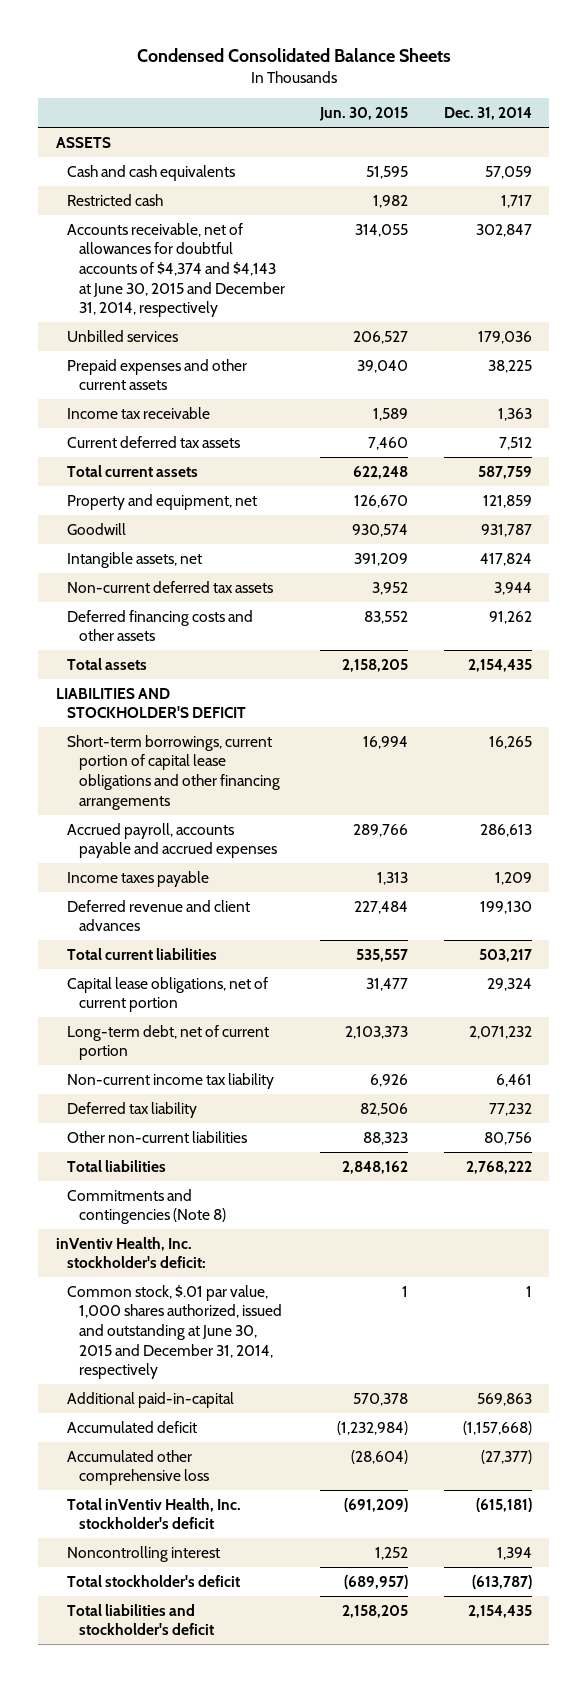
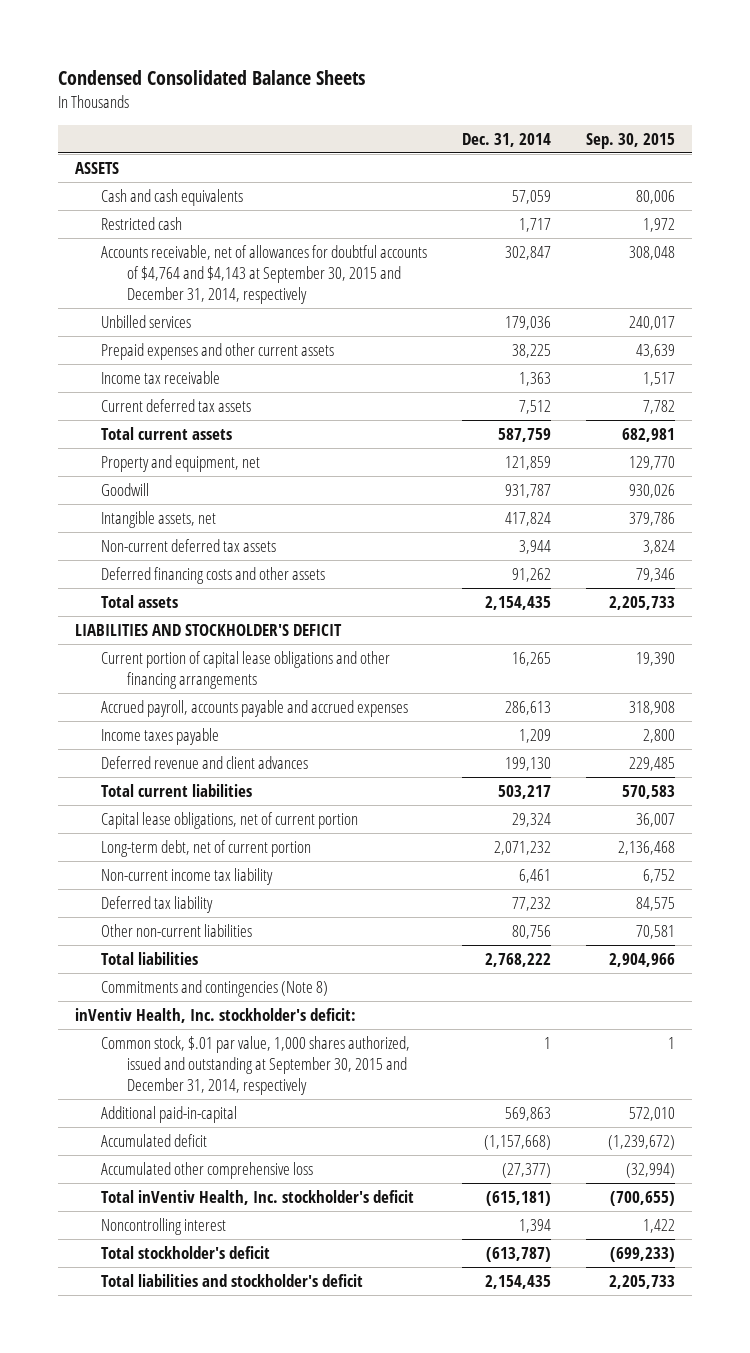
- | Jun. 30, 2015 | Dec. 31, 2014
+ | Dec. 31, 2014 | Sep. 30, 2015
- Accounts receivable, net of allowances for doubtful accounts of $4,374 and $4,143 at June 30, 2015 and December 31, 2014, respectively | 314,055 | 302,847
+ Accounts receivable, net of allowances for doubtful accounts of $4,764 and $4,143 at September 30, 2015 and December 31, 2014, respectively | 302,847 | 308,048
- Short-term borrowings, current portion of capital lease obligations and other financing arrangements | 16,994 | 16,265
+ Current portion of capital lease obligations and other financing arrangements | 16,265 | 19,390
- Common stock, $.01 par value, 1,000 shares authorized, issued and outstanding at June 30, 2015 and December 31, 2014, respectively | 1 | 1
+ Common stock, $.01 par value, 1,000 shares authorized, issued and outstanding at September 30, 2015 and December 31, 2014, respectively | 1 | 1

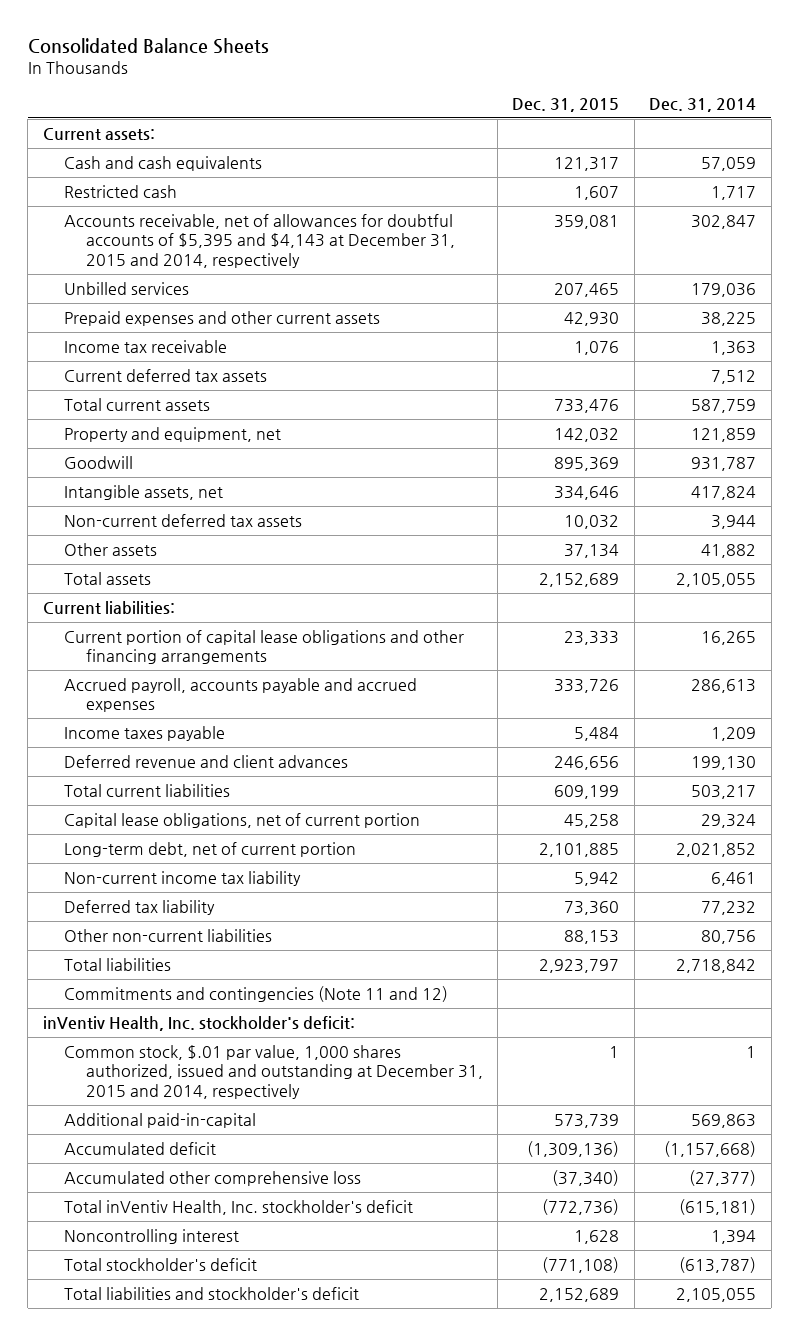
- Condensed Consolidated Balance Sheets
+ Consolidated Balance Sheets
- | Dec. 31, 2014 | Sep. 30, 2015
+ | Dec. 31, 2015 | Dec. 31, 2014
- ASSETS
+ Current assets:
- Accounts receivable, net of allowances for doubtful accounts of $4,764 and $4,143 at September 30, 2015 and December 31, 2014, respectively | 302,847 | 308,048
+ Accounts receivable, net of allowances for doubtful accounts of $5,395 and $4,143 at December 31, 2015 and 2014, respectively | 359,081 | 302,847
- Deferred financing costs and other assets | 91,262 | 79,346
- Total assets | 2,154,435 | 2,205,733
- LIABILITIES AND STOCKHOLDER'S DEFICIT
+ Other assets | 37,134 | 41,882
+ Total assets | 2,152,689 | 2,105,055
+ Current liabilities:
- Long-term debt, net of current portion | 2,071,232 | 2,136,468
+ Long-term debt, net of current portion | 2,101,885 | 2,021,852
- Total liabilities | 2,768,222 | 2,904,966
- Commitments and contingencies (Note 8)
+ Total liabilities | 2,923,797 | 2,718,842
+ Commitments and contingencies (Note 11 and 12)
- Common stock, $.01 par value, 1,000 shares authorized, issued and outstanding at September 30, 2015 and December 31, 2014, respectively | 1 | 1
+ Common stock, $.01 par value, 1,000 shares authorized, issued and outstanding at December 31, 2015 and 2014, respectively | 1 | 1
- Total liabilities and stockholder's deficit | 2,154,435 | 2,205,733
+ Total liabilities and stockholder's deficit | 2,152,689 | 2,105,055

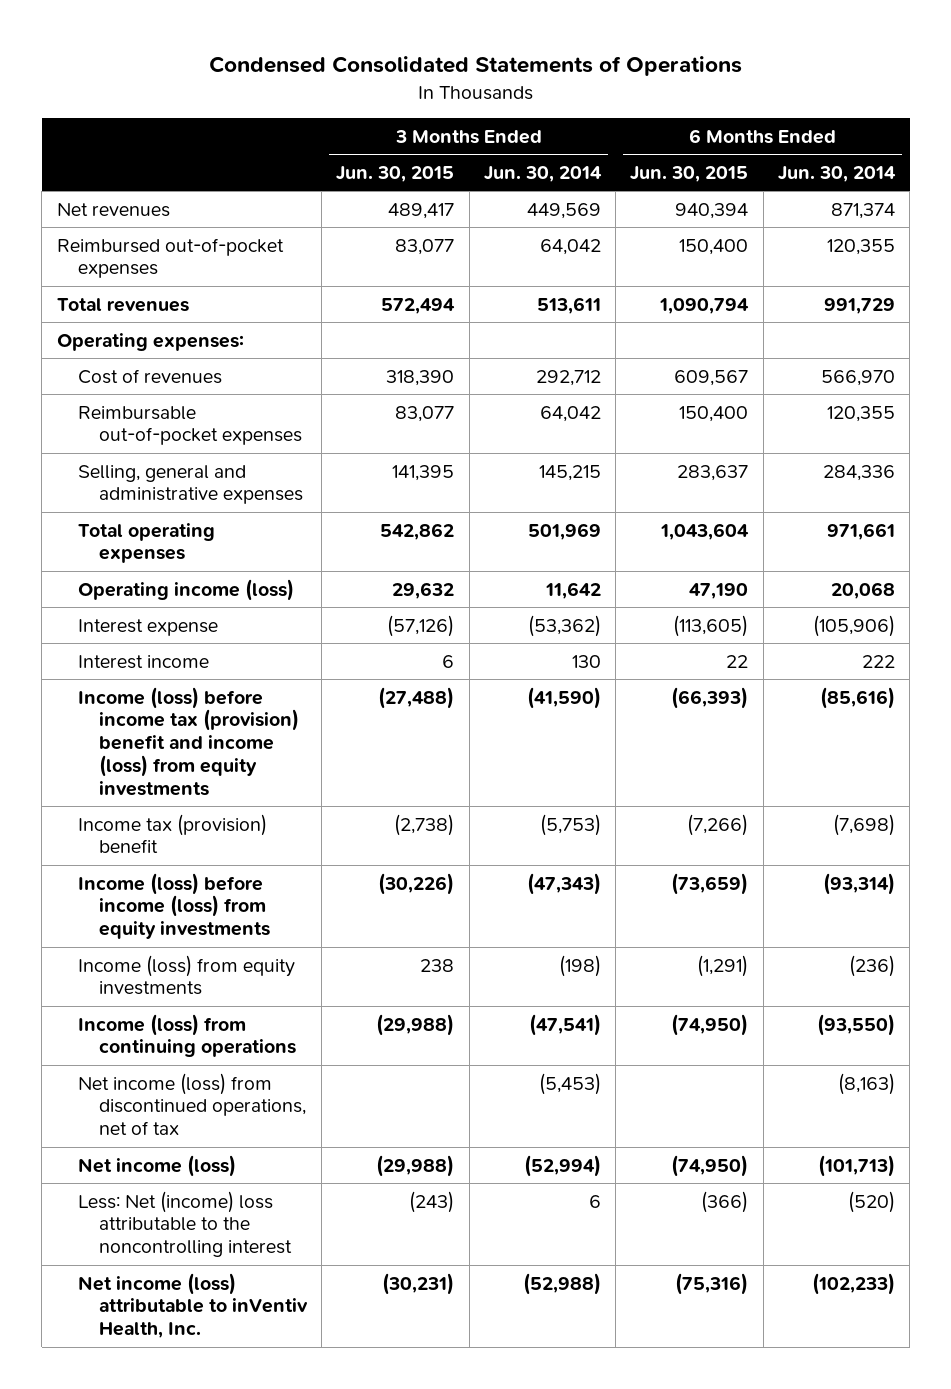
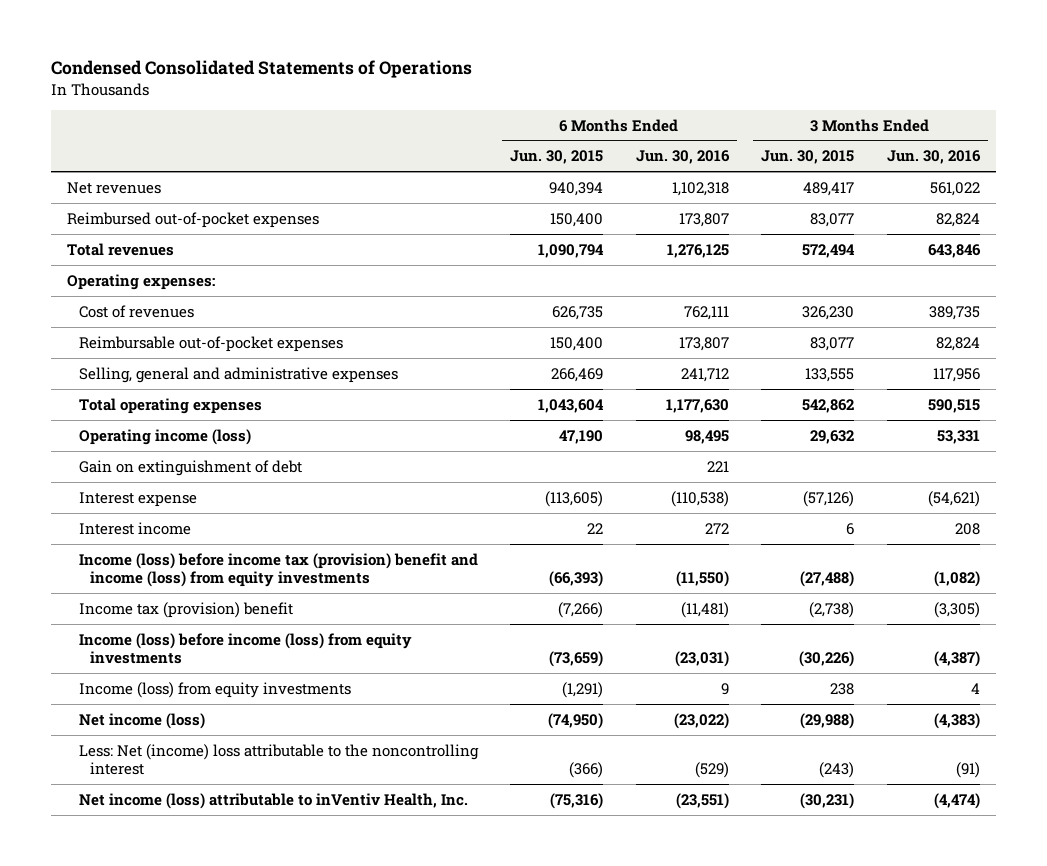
- | 3 Months Ended Jun. 30, 2015 | 3 Months Ended Jun. 30, 2014 | 6 Months Ended Jun. 30, 2015 | 6 Months Ended Jun. 30, 2014
+ | 6 Months Ended Jun. 30, 2015 | 6 Months Ended Jun. 30, 2016 | 3 Months Ended Jun. 30, 2015 | 3 Months Ended Jun. 30, 2016
- Cost of revenues | 318,390 | 292,712 | 609,567 | 566,970
+ Cost of revenues | 626,735 | 762,111 | 326,230 | 389,735
- Selling, general and administrative expenses | 141,395 | 145,215 | 283,637 | 284,336
+ Selling, general and administrative expenses | 266,469 | 241,712 | 133,555 | 117,956
+ Gain on extinguishment of debt | | 221 | |
- Income (loss) from continuing operations | (29,988) | (47,541) | (74,950) | (93,550)
- Net income (loss) from discontinued operations, net of tax | | (5,453) | | (8,163)

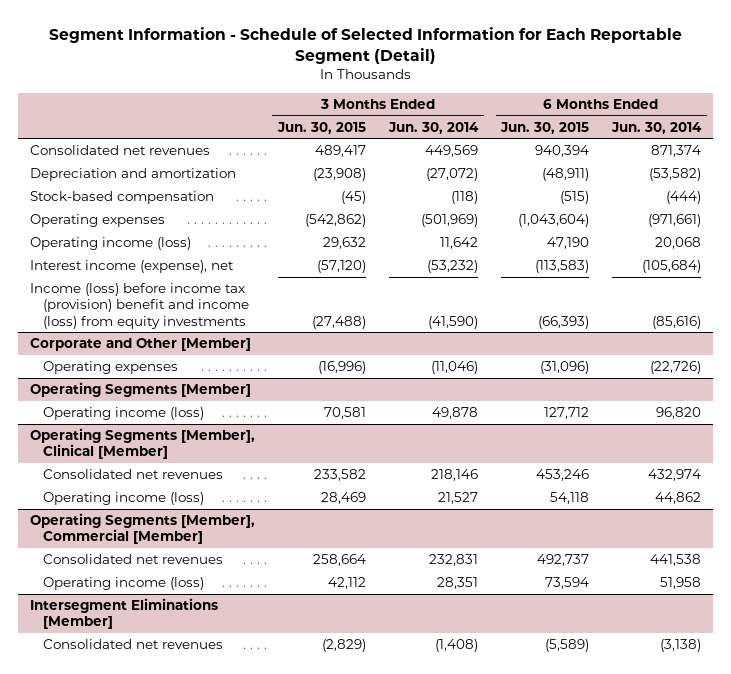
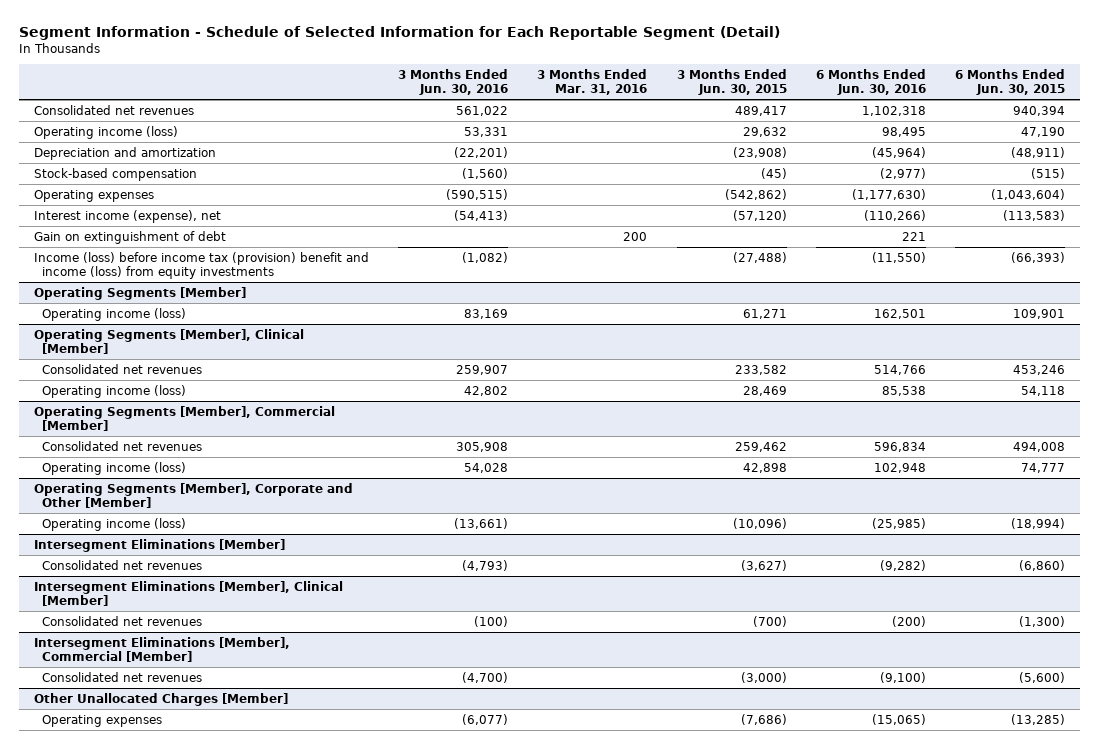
- | 3 Months Ended Jun. 30, 2015 | 3 Months Ended Jun. 30, 2014 | 6 Months Ended Jun. 30, 2015 | 6 Months Ended Jun. 30, 2014
+ | 3 Months Ended Jun. 30, 2016 | 3 Months Ended Mar. 31, 2016 | 3 Months Ended Jun. 30, 2015 | 6 Months Ended Jun. 30, 2016 | 6 Months Ended Jun. 30, 2015
moved up: Operating income (loss) | 53,331 | | 29,632 | 98,495 | 47,190
+ Gain on extinguishment of debt | | 200 | | 221 |
- Corporate and Other [Member]
- Operating expenses | (16,996) | (11,046) | (31,096) | (22,726)
@ Operating Segments [Member]
- Operating income (loss) | 70,581 | 49,878 | 127,712 | 96,820
+ Operating income (loss) | 83,169 | | 61,271 | 162,501 | 109,901
@ Operating Segments [Member], Commercial [Member]
- Consolidated net revenues | 258,664 | 232,831 | 492,737 | 441,538
- Operating income (loss) | 42,112 | 28,351 | 73,594 | 51,958
+ Consolidated net revenues | 305,908 | | 259,462 | 596,834 | 494,008
+ Operating income (loss) | 54,028 | | 42,898 | 102,948 | 74,777
+ Operating Segments [Member], Corporate and Other [Member]
+ Operating income (loss) | (13,661) | | (10,096) | (25,985) | (18,994)
@ Intersegment Eliminations [Member]
- Consolidated net revenues | (2,829) | (1,408) | (5,589) | (3,138)
+ Consolidated net revenues | (4,793) | | (3,627) | (9,282) | (6,860)
+ Intersegment Eliminations [Member], Clinical [Member]
+ Consolidated net revenues | (100) | | (700) | (200) | (1,300)
+ Intersegment Eliminations [Member], Commercial [Member]
+ Consolidated net revenues | (4,700) | | (3,000) | (9,100) | (5,600)
+ Other Unallocated Charges [Member]
+ Operating expenses | (6,077) | | (7,686) | (15,065) | (13,285)

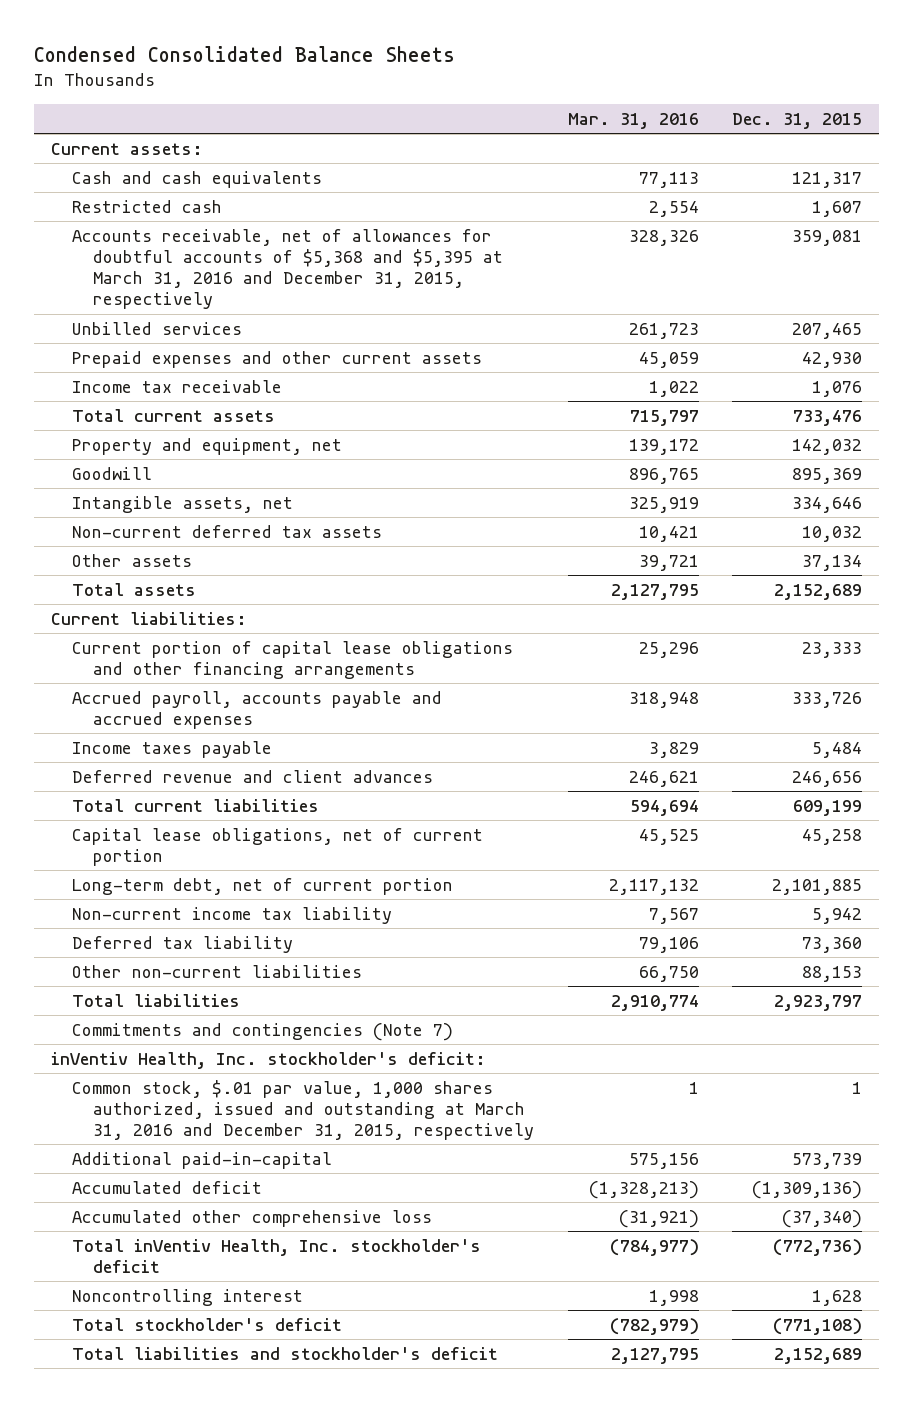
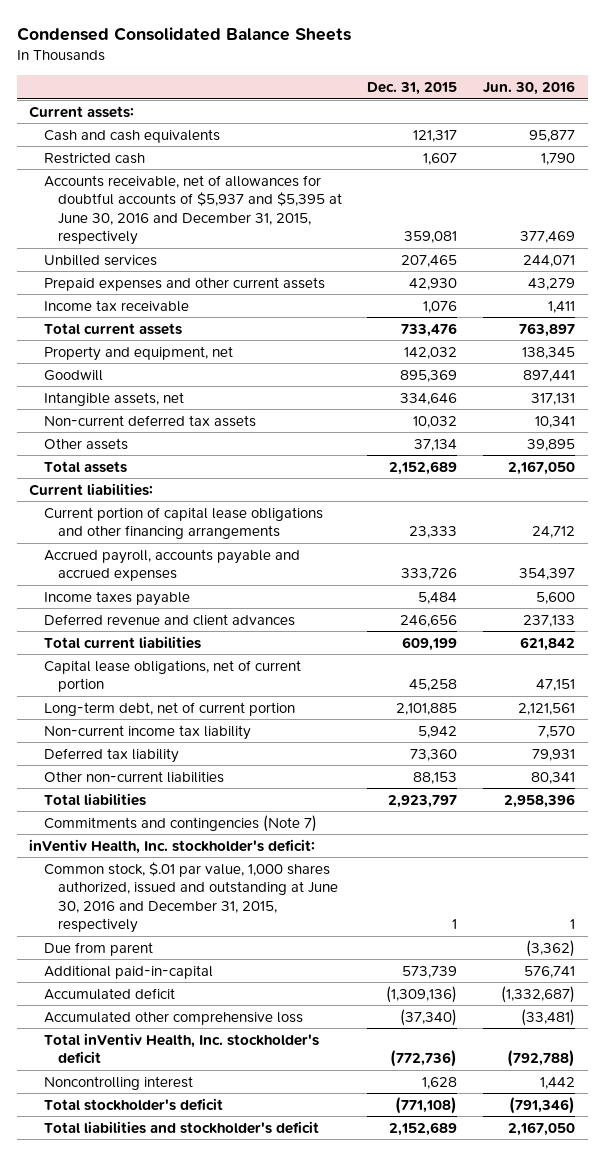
- | Mar. 31, 2016 | Dec. 31, 2015
+ | Dec. 31, 2015 | Jun. 30, 2016
- Accounts receivable, net of allowances for doubtful accounts of $5,368 and $5,395 at March 31, 2016 and December 31, 2015, respectively | 328,326 | 359,081
+ Accounts receivable, net of allowances for doubtful accounts of $5,937 and $5,395 at June 30, 2016 and December 31, 2015, respectively | 359,081 | 377,469
- Common stock, $.01 par value, 1,000 shares authorized, issued and outstanding at March 31, 2016 and December 31, 2015, respectively | 1 | 1
+ Common stock, $.01 par value, 1,000 shares authorized, issued and outstanding at June 30, 2016 and December 31, 2015, respectively | 1 | 1
+ Due from parent | | (3,362)

